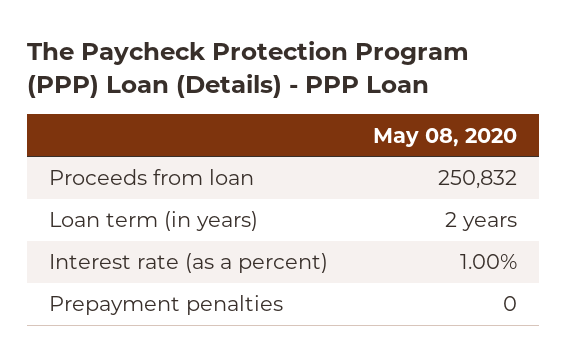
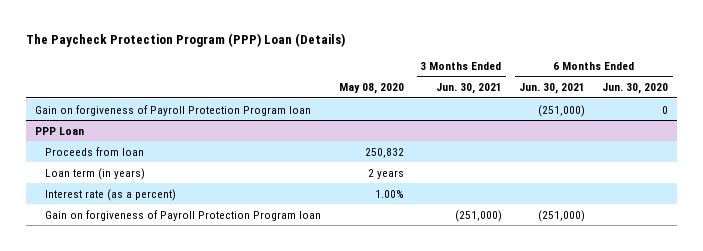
- The Paycheck Protection Program (PPP) Loan (Details) - PPP Loan
+ The Paycheck Protection Program (PPP) Loan (Details)
- | May 08, 2020
+ | May 08, 2020 | 3 Months Ended Jun. 30, 2021 | 6 Months Ended Jun. 30, 2021 | 6 Months Ended Jun. 30, 2020
+ Gain on forgiveness of Payroll Protection Program loan | | | (251,000) | 0
+ PPP Loan
- Prepayment penalties | 0
+ Gain on forgiveness of Payroll Protection Program loan | | (251,000) | (251,000) |

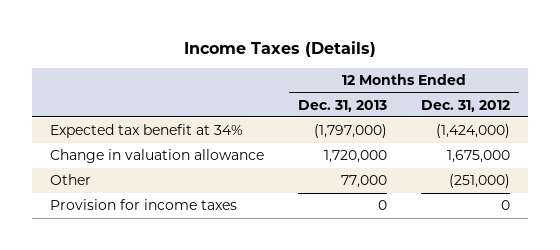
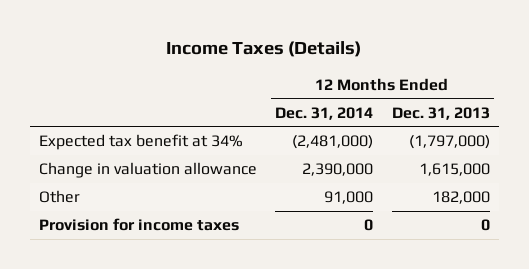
- | 12 Months Ended Dec. 31, 2013 | 12 Months Ended Dec. 31, 2012
+ | 12 Months Ended Dec. 31, 2014 | 12 Months Ended Dec. 31, 2013
- Change in valuation allowance | 1,720,000 | 1,675,000
- Other | 77,000 | (251,000)
+ Change in valuation allowance | 2,390,000 | 1,615,000
+ Other | 91,000 | 182,000

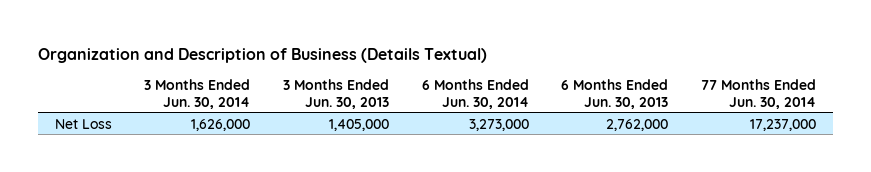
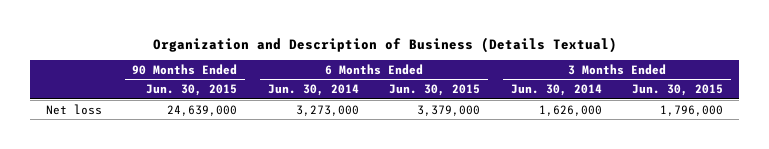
- | 3 Months Ended Jun. 30, 2014 | 3 Months Ended Jun. 30, 2013 | 6 Months Ended Jun. 30, 2014 | 6 Months Ended Jun. 30, 2013 | 77 Months Ended Jun. 30, 2014
+ | 90 Months Ended Jun. 30, 2015 | 6 Months Ended Jun. 30, 2014 | 6 Months Ended Jun. 30, 2015 | 3 Months Ended Jun. 30, 2014 | 3 Months Ended Jun. 30, 2015
- Net Loss | 1,626,000 | 1,405,000 | 3,273,000 | 2,762,000 | 17,237,000
+ Net loss | 24,639,000 | 3,273,000 | 3,379,000 | 1,626,000 | 1,796,000

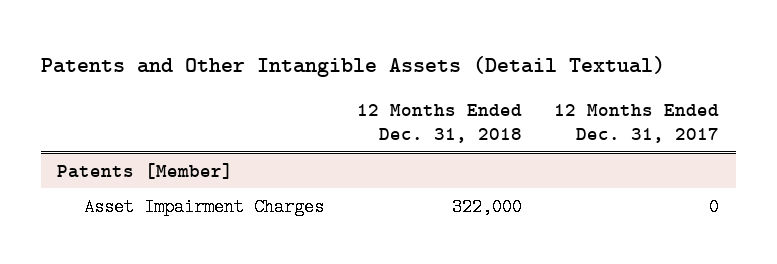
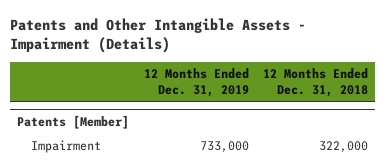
- Patents and Other Intangible Assets (Detail Textual)
+ Patents and Other Intangible Assets - Impairment (Details)
- | 12 Months Ended Dec. 31, 2018 | 12 Months Ended Dec. 31, 2017
+ | 12 Months Ended Dec. 31, 2019 | 12 Months Ended Dec. 31, 2018
@ Patents [Member]
- Asset Impairment Charges | 322,000 | 0
+ Impairment | 733,000 | 322,000

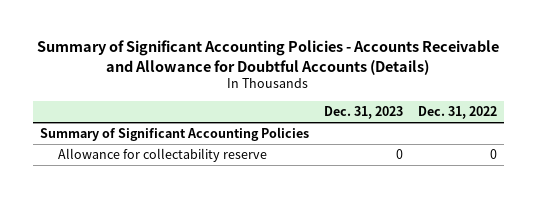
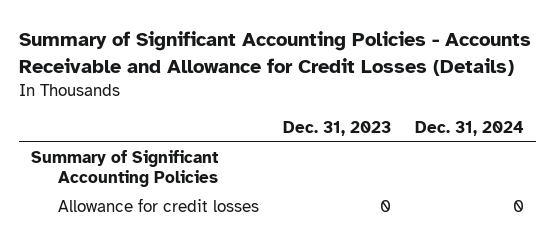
- Summary of Significant Accounting Policies - Accounts Receivable and Allowance for Doubtful Accounts (Details)
+ Summary of Significant Accounting Policies - Accounts Receivable and Allowance for Credit Losses (Details)
- | Dec. 31, 2023 | Dec. 31, 2022
+ | Dec. 31, 2023 | Dec. 31, 2024
- Allowance for collectability reserve | 0 | 0
+ Allowance for credit losses | 0 | 0

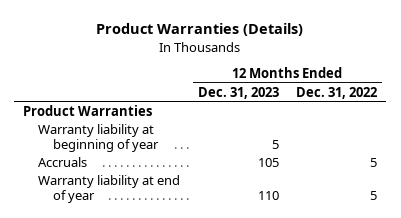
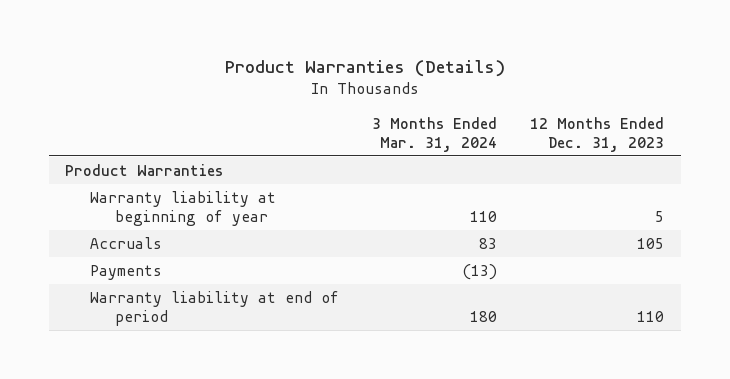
- | 12 Months Ended Dec. 31, 2023 | 12 Months Ended Dec. 31, 2022
+ | 3 Months Ended Mar. 31, 2024 | 12 Months Ended Dec. 31, 2023
- Warranty liability at end of year | 110 | 5
+ Payments | (13) |
+ Warranty liability at end of period | 180 | 110

